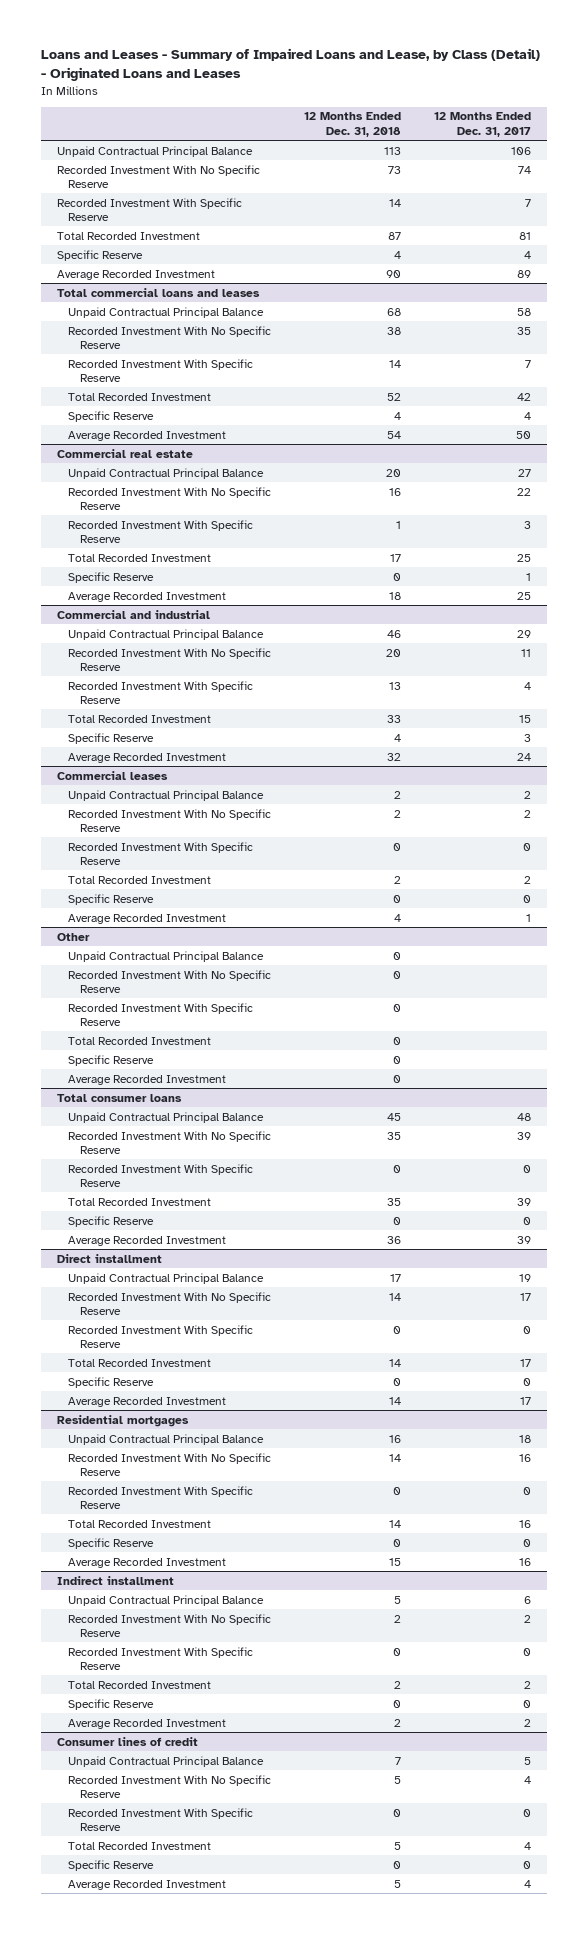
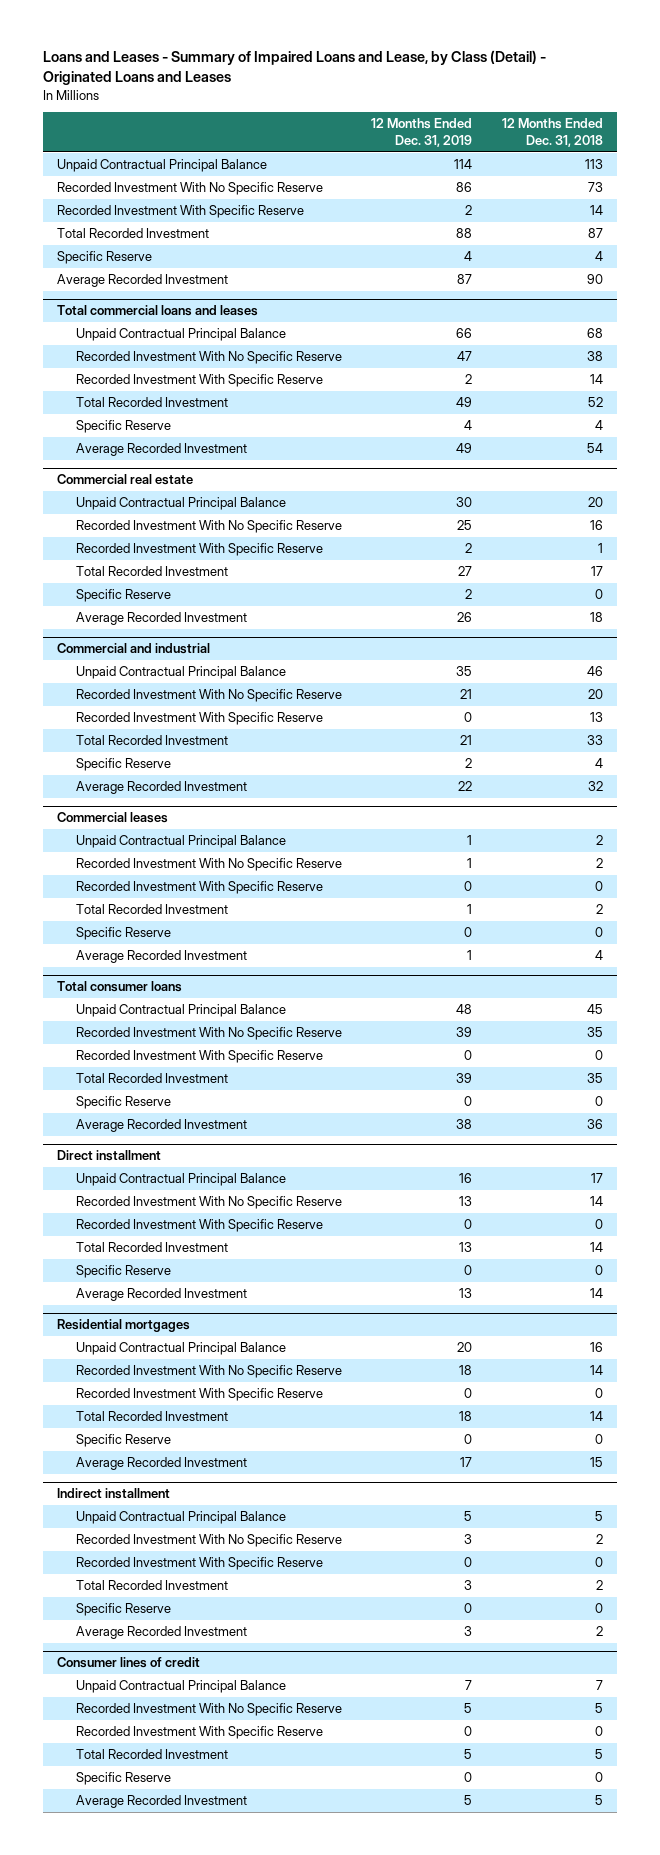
- | 12 Months Ended Dec. 31, 2018 | 12 Months Ended Dec. 31, 2017
+ | 12 Months Ended Dec. 31, 2019 | 12 Months Ended Dec. 31, 2018
- Other
- Unpaid Contractual Principal Balance | 0 |
- Recorded Investment With No Specific Reserve | 0 |
- Recorded Investment With Specific Reserve | 0 |
- Total Recorded Investment | 0 |
- Specific Reserve | 0 |
- Average Recorded Investment | 0 |

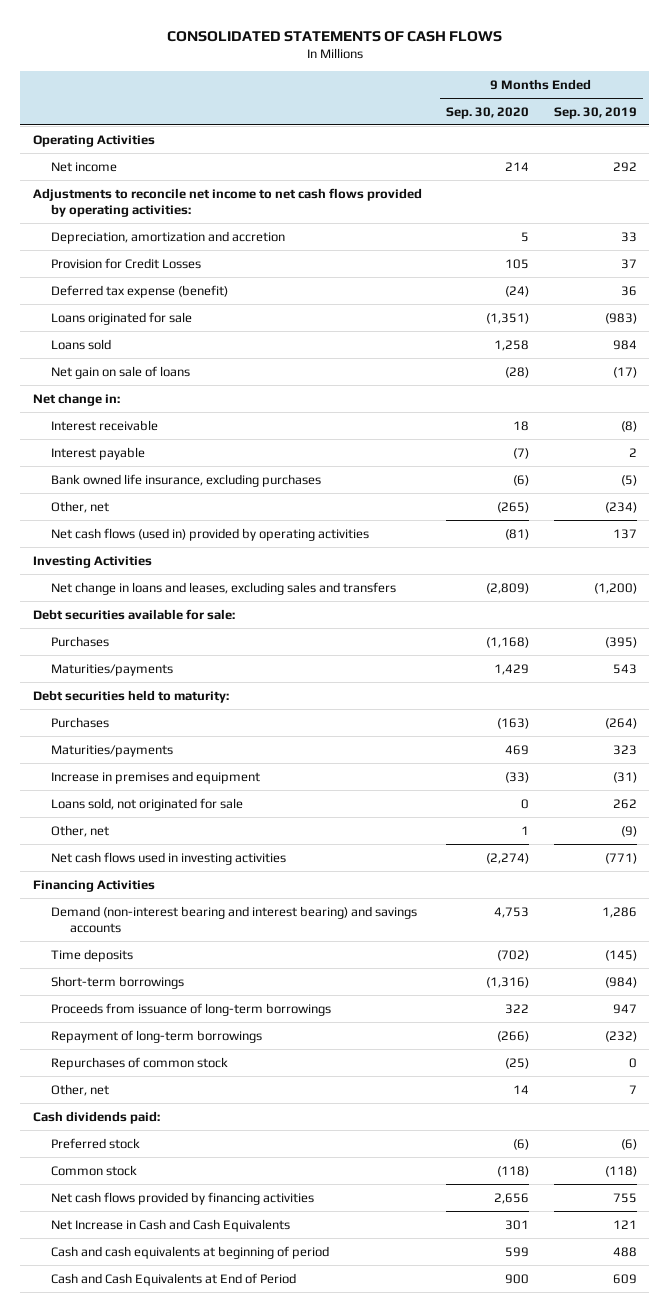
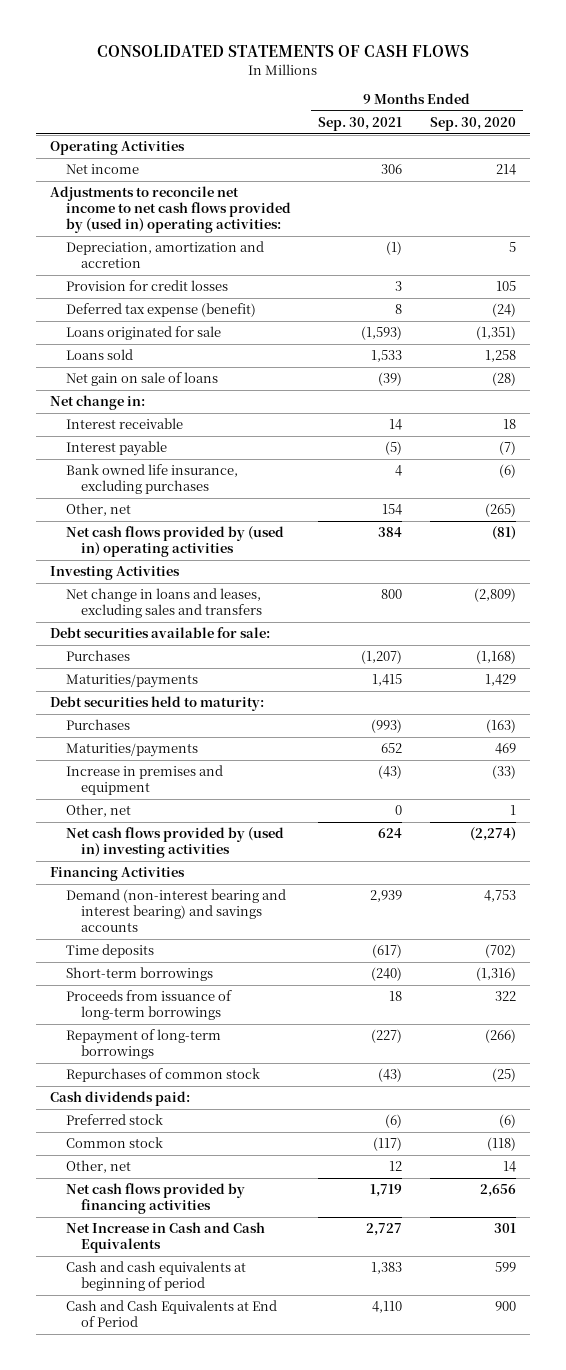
- | 9 Months Ended Sep. 30, 2020 | 9 Months Ended Sep. 30, 2019
+ | 9 Months Ended Sep. 30, 2021 | 9 Months Ended Sep. 30, 2020
- Adjustments to reconcile net income to net cash flows provided by operating activities:
+ Adjustments to reconcile net income to net cash flows provided by (used in) operating activities:
- Provision for Credit Losses | 105 | 37
+ Provision for credit losses | 3 | 105
- Net cash flows (used in) provided by operating activities | (81) | 137
+ Net cash flows provided by (used in) operating activities | 384 | (81)
- Loans sold, not originated for sale | 0 | 262
- Net cash flows used in investing activities | (2,274) | (771)
+ Net cash flows provided by (used in) investing activities | 624 | (2,274)
moved down: Other, net | 12 | 14

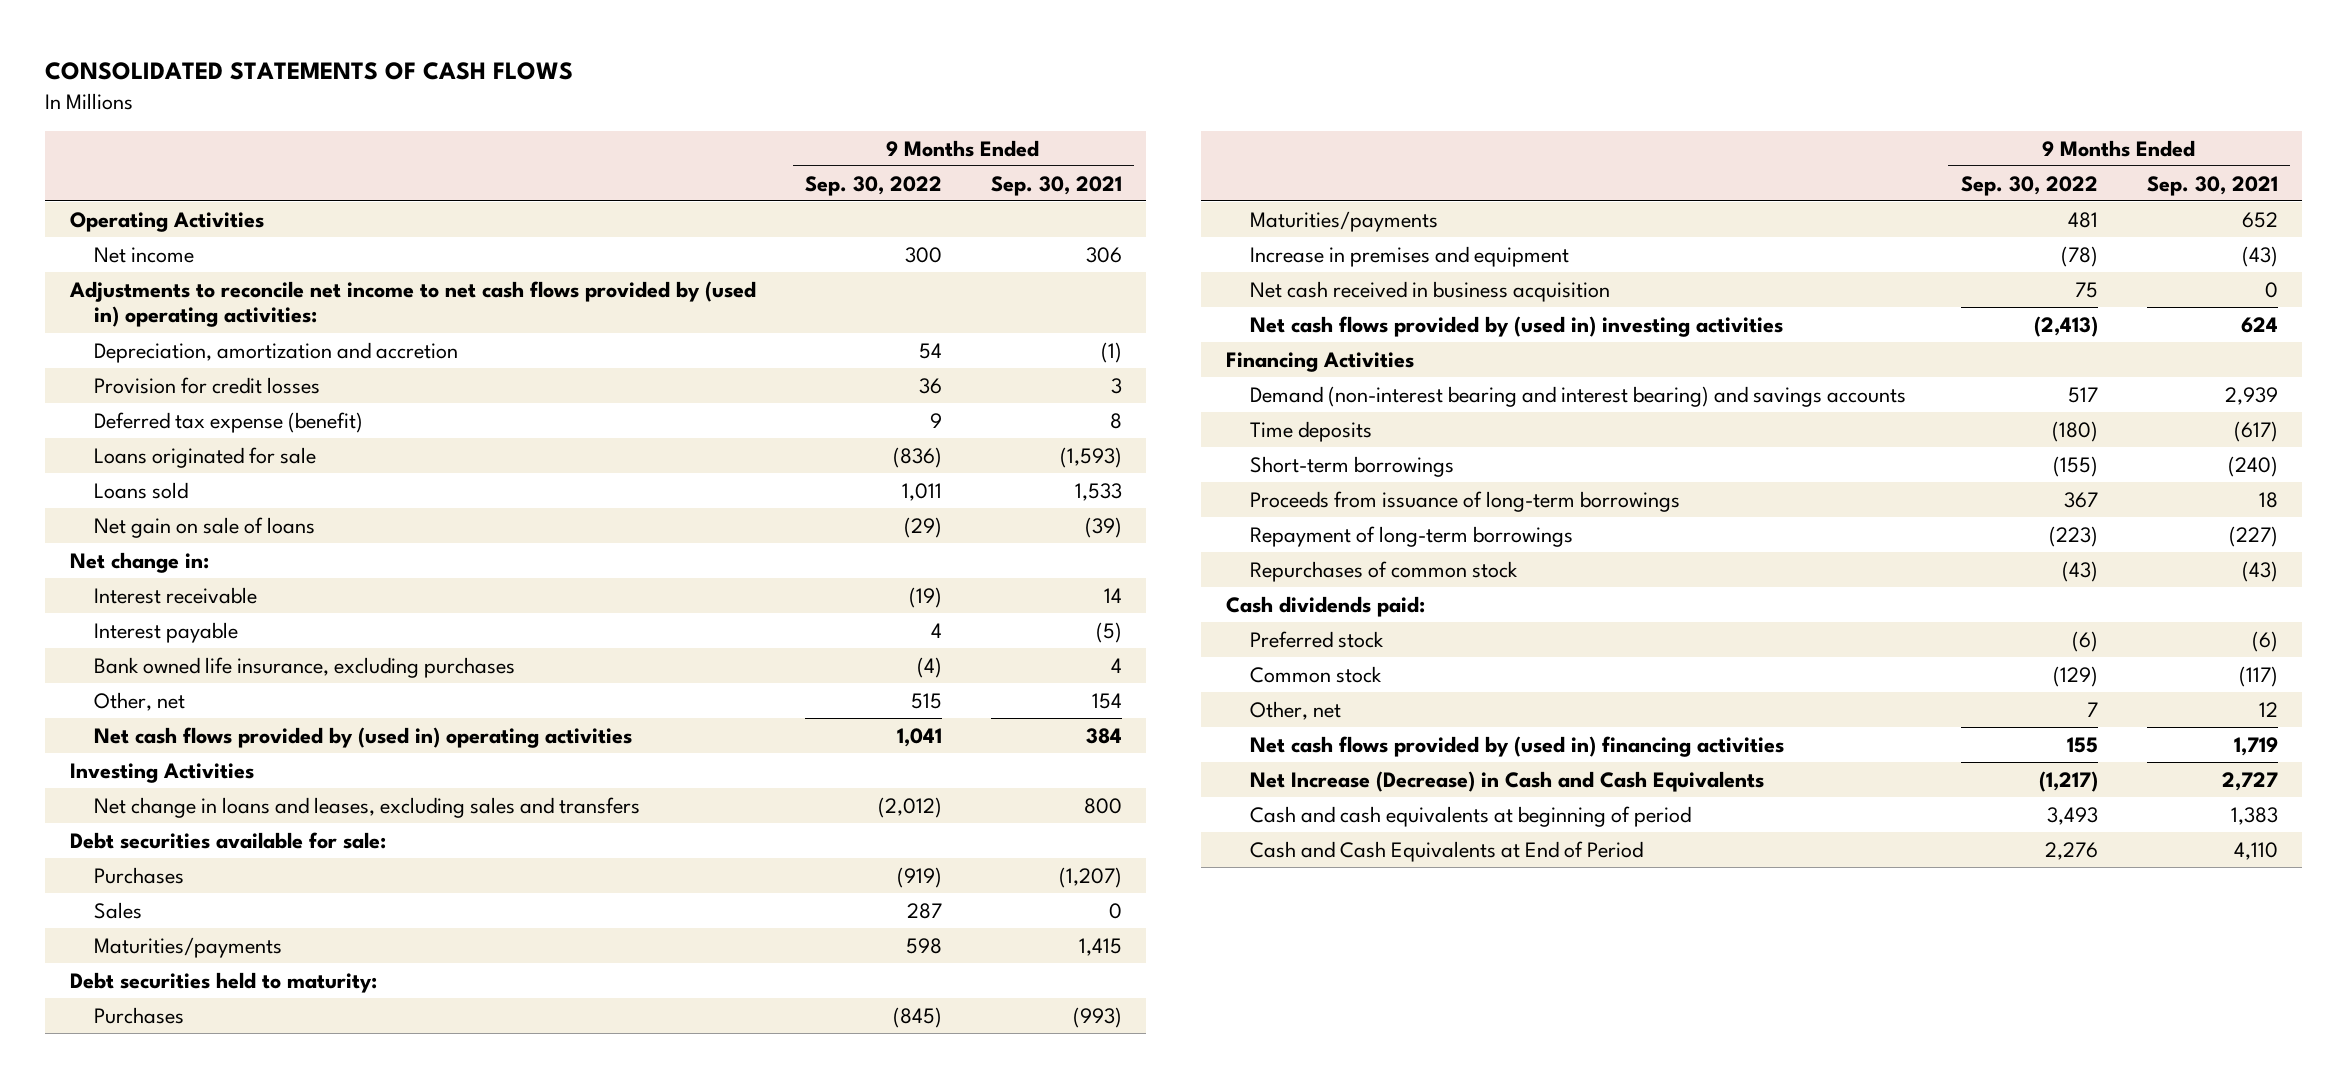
- | 9 Months Ended Sep. 30, 2021 | 9 Months Ended Sep. 30, 2020
+ | 9 Months Ended Sep. 30, 2022 | 9 Months Ended Sep. 30, 2021
+ Sales | 287 | 0
- Other, net | 0 | 1
+ Net cash received in business acquisition | 75 | 0
- Net cash flows provided by financing activities | 1,719 | 2,656
- Net Increase in Cash and Cash Equivalents | 2,727 | 301
+ Net cash flows provided by (used in) financing activities | 155 | 1,719
+ Net Increase (Decrease) in Cash and Cash Equivalents | (1,217) | 2,727

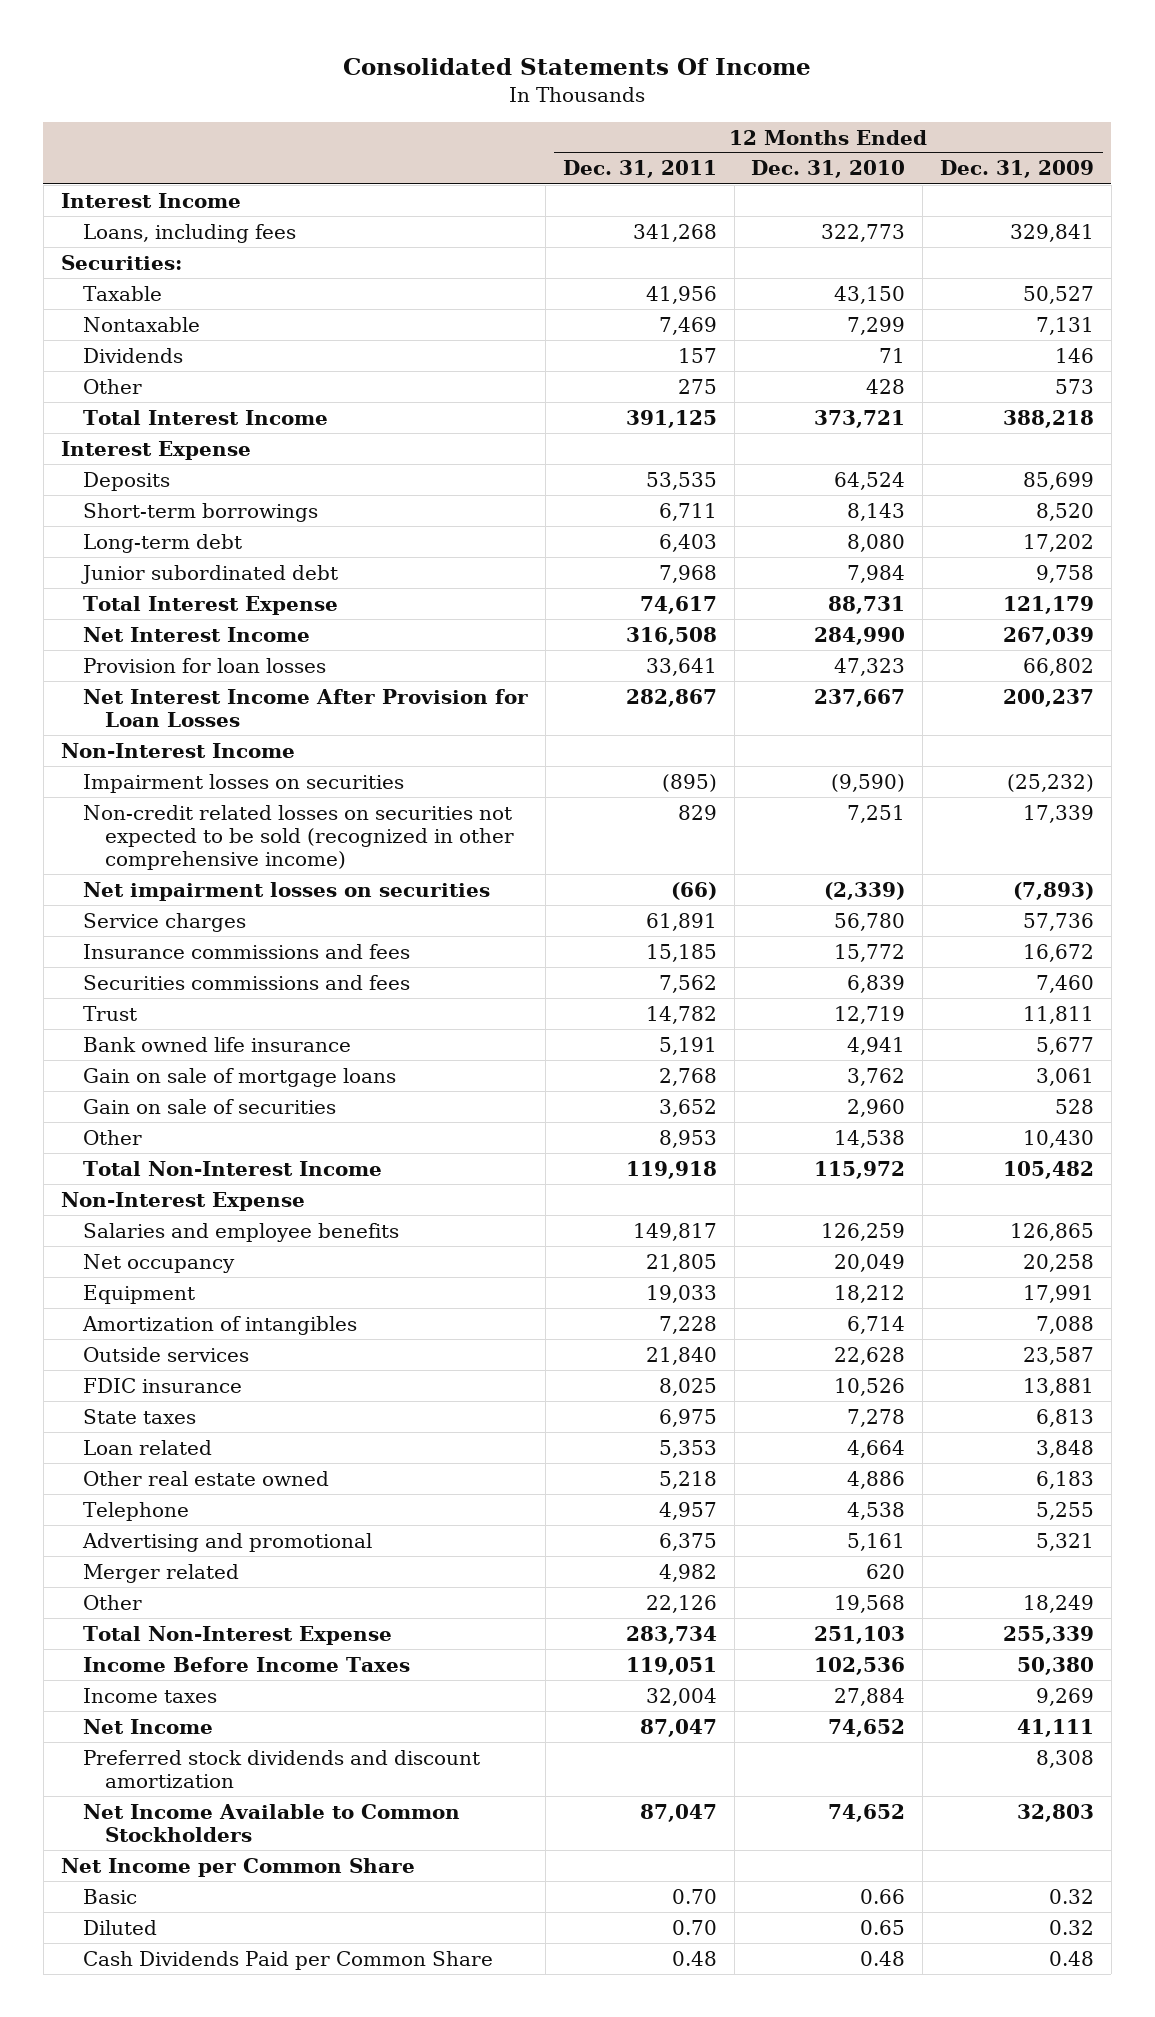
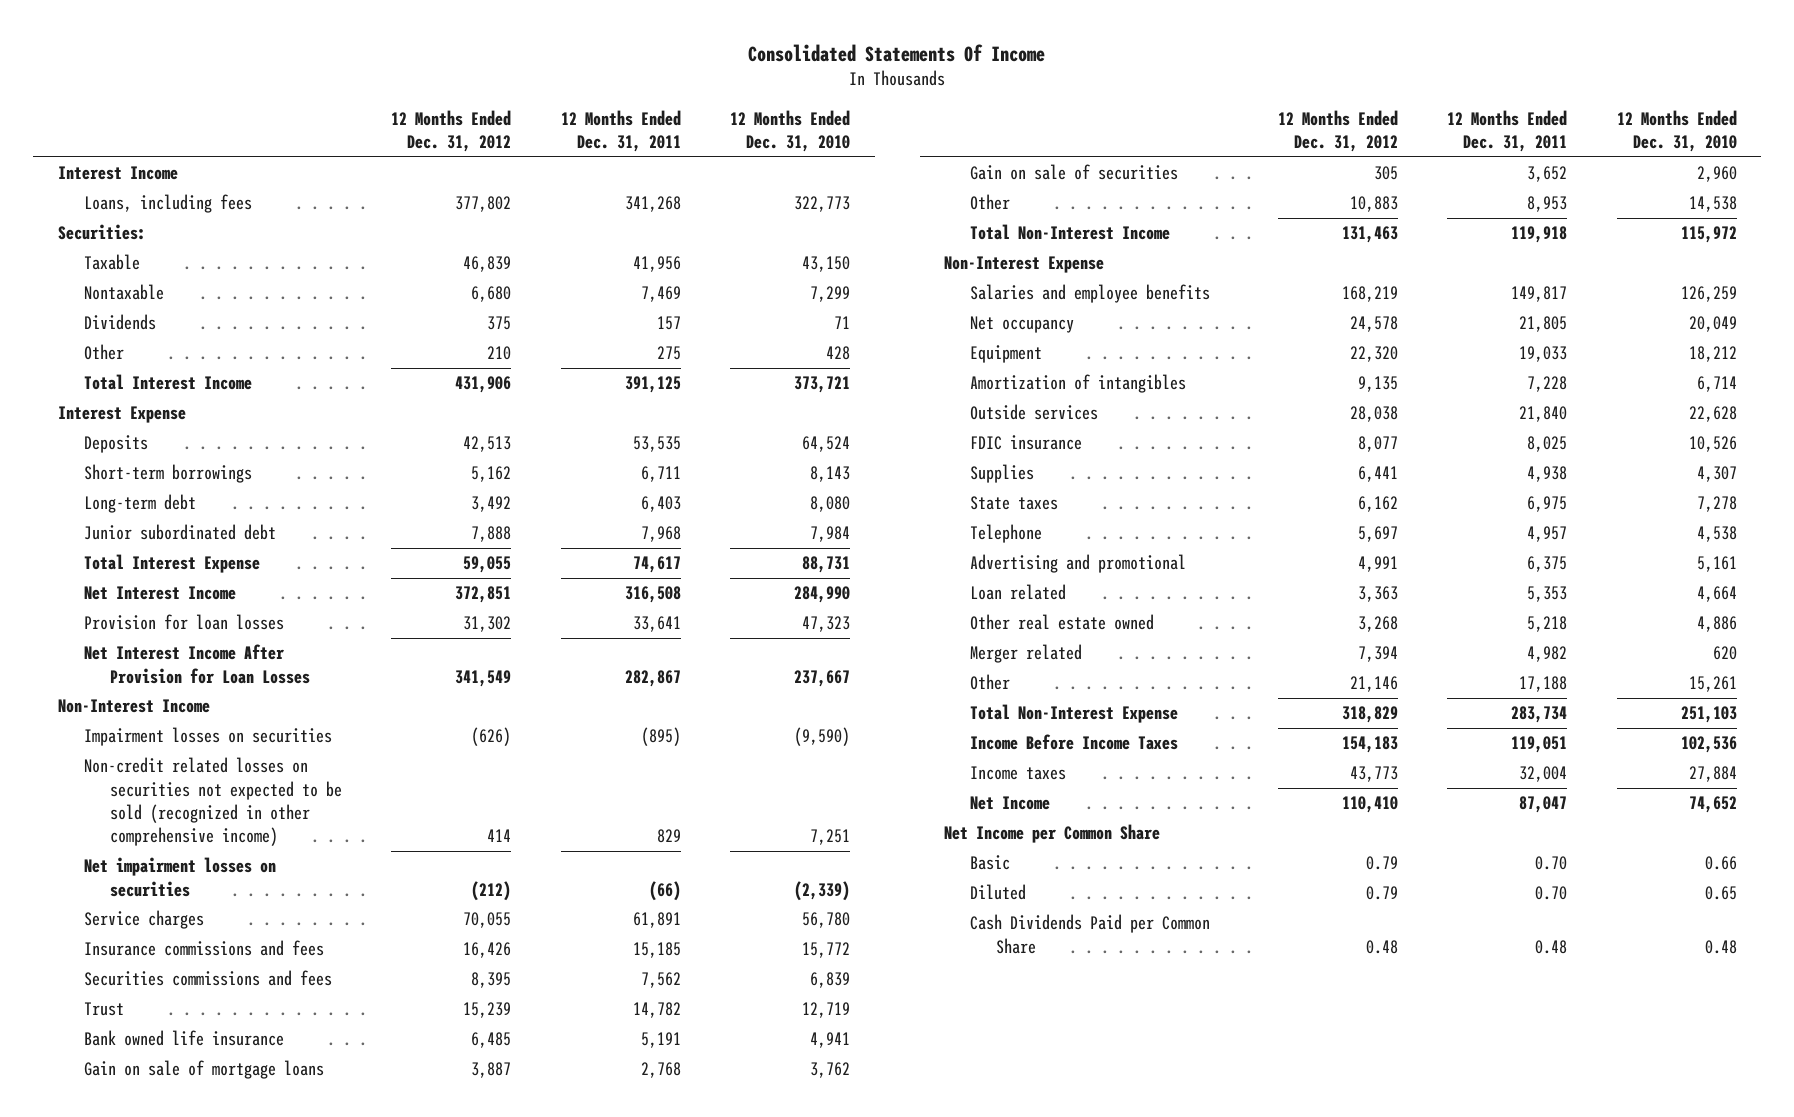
- | 12 Months Ended Dec. 31, 2011 | 12 Months Ended Dec. 31, 2010 | 12 Months Ended Dec. 31, 2009
+ | 12 Months Ended Dec. 31, 2012 | 12 Months Ended Dec. 31, 2011 | 12 Months Ended Dec. 31, 2010
+ Supplies | 6,441 | 4,938 | 4,307
moved down: Loan related | 3,363 | 5,353 | 4,664
moved down: Other real estate owned | 3,268 | 5,218 | 4,886
- Other | 22,126 | 19,568 | 18,249
+ Other | 21,146 | 17,188 | 15,261
- Preferred stock dividends and discount amortization | | | 8,308
- Net Income Available to Common Stockholders | 87,047 | 74,652 | 32,803

